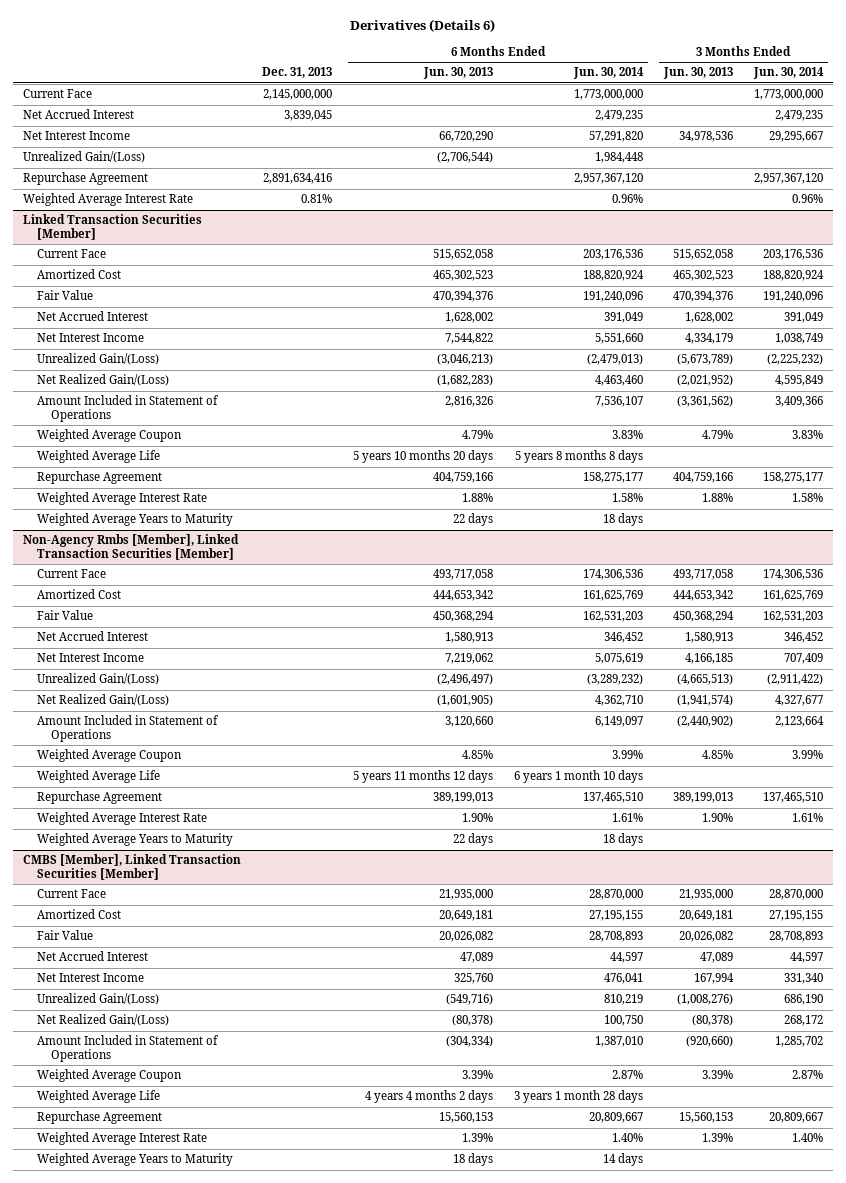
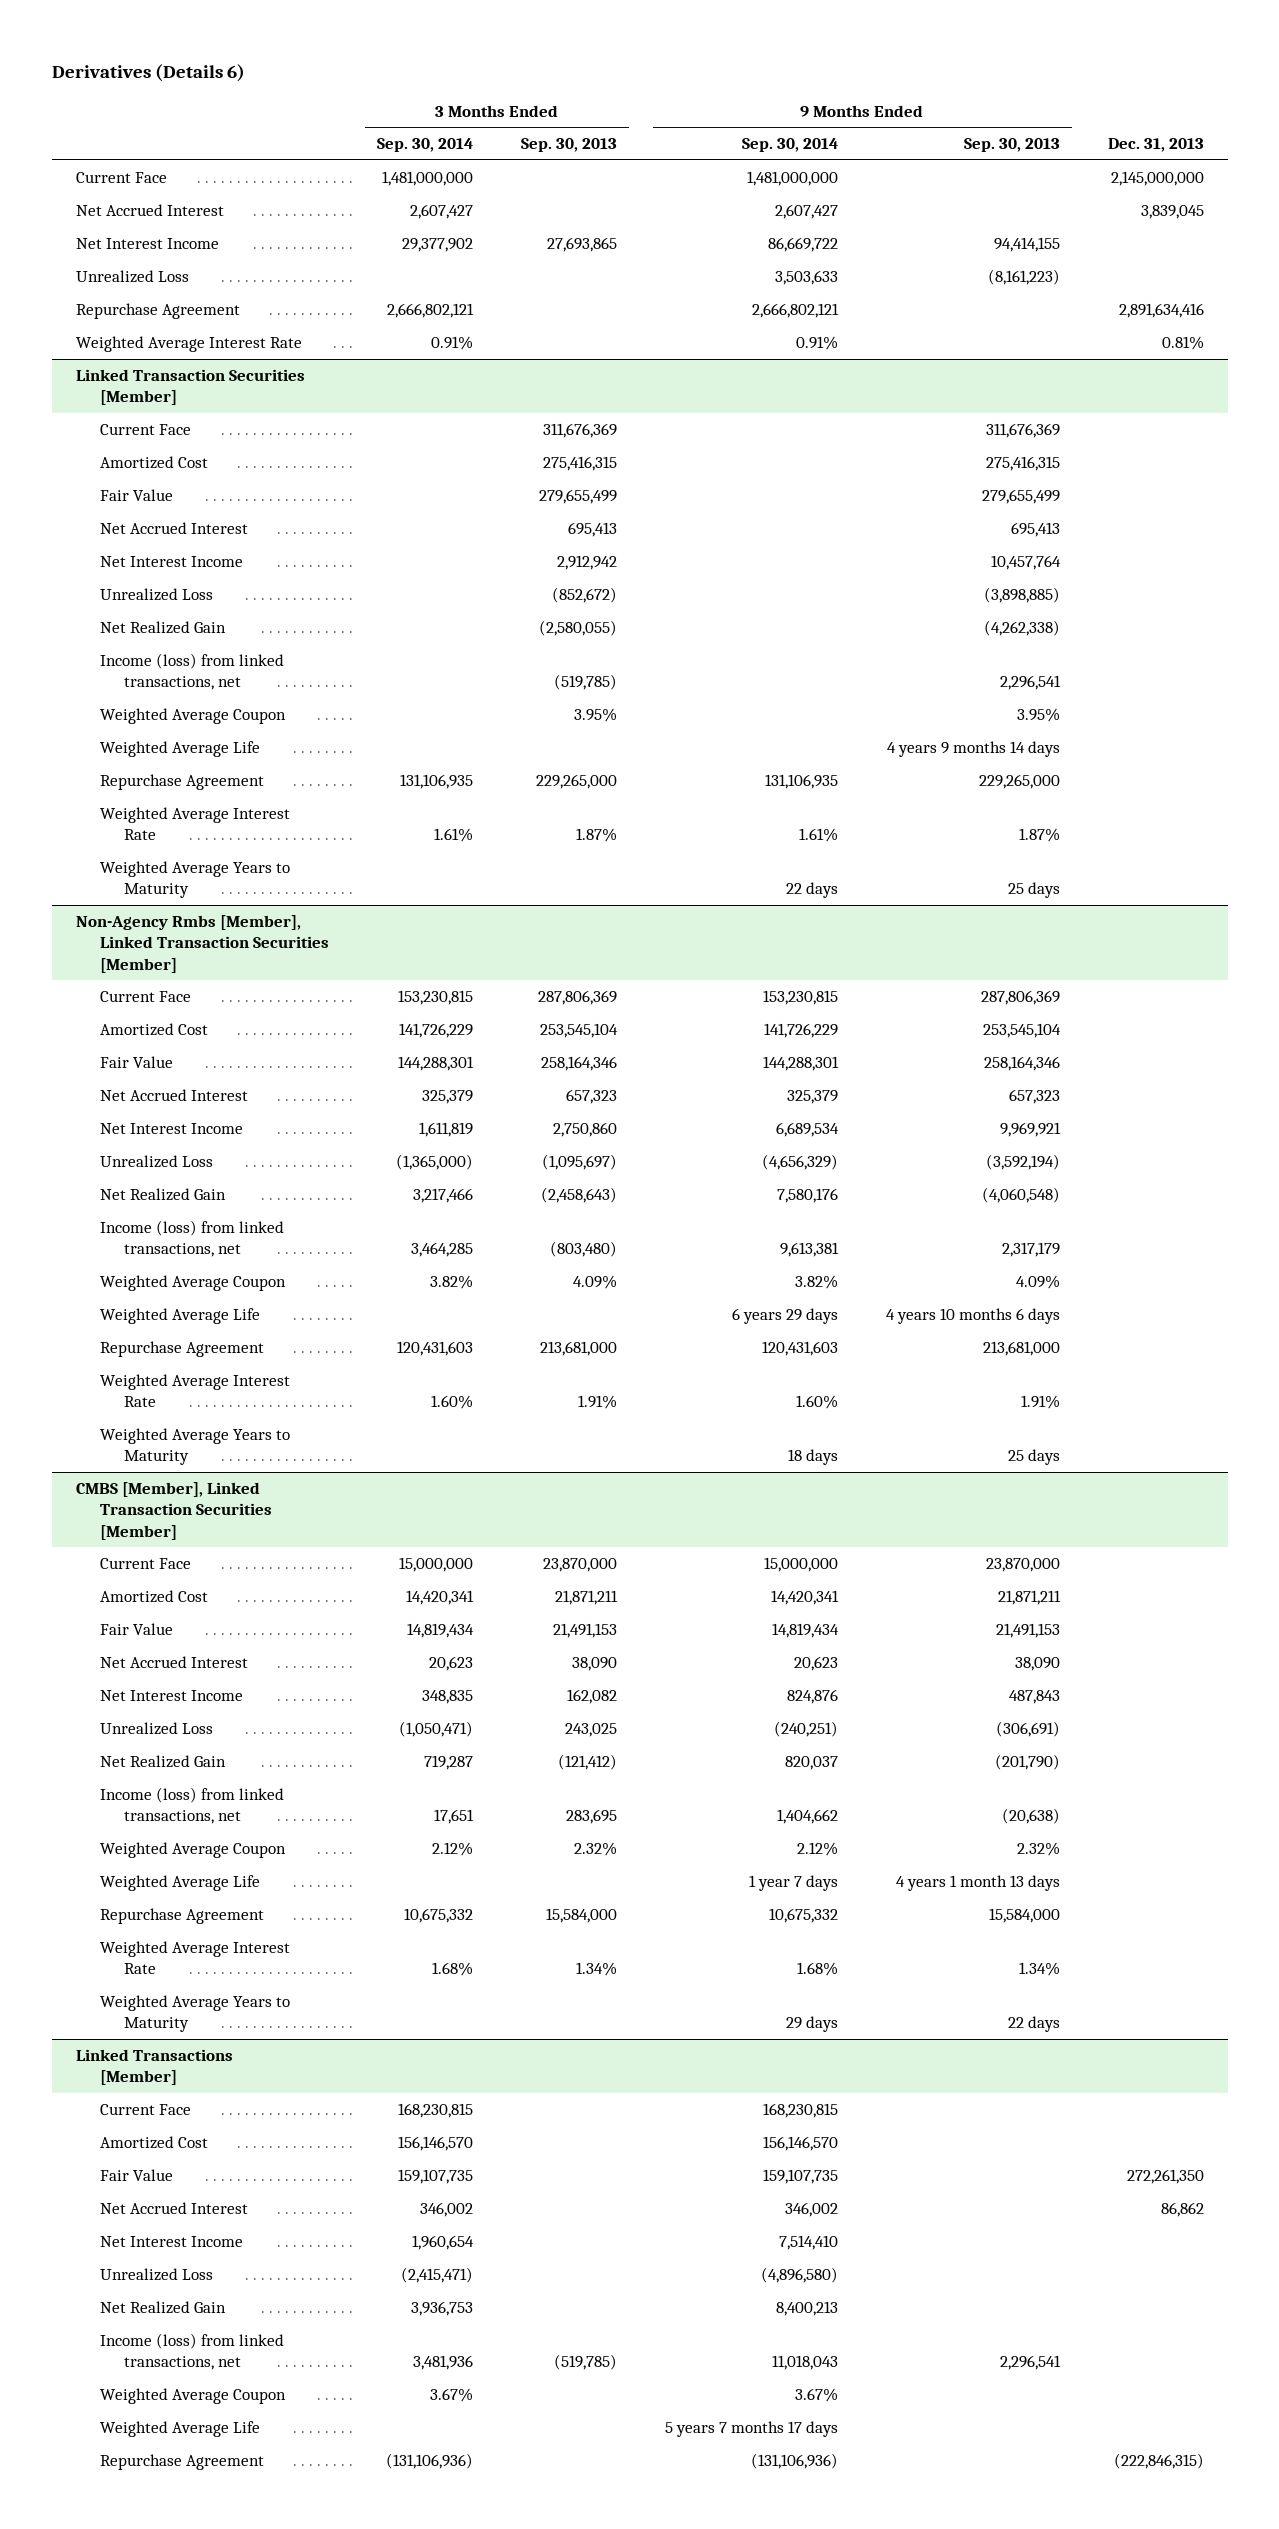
- | Dec. 31, 2013 | 6 Months Ended Jun. 30, 2013 | 6 Months Ended Jun. 30, 2014 | 3 Months Ended Jun. 30, 2013 | 3 Months Ended Jun. 30, 2014
+ | 3 Months Ended Sep. 30, 2014 | 3 Months Ended Sep. 30, 2013 | 9 Months Ended Sep. 30, 2014 | 9 Months Ended Sep. 30, 2013 | Dec. 31, 2013
- Unrealized Gain/(Loss) | | (2,706,544) | 1,984,448 | |
+ Unrealized Loss | | | 3,503,633 | (8,161,223) |
@ Linked Transaction Securities [Member]
- Unrealized Gain/(Loss) | | (3,046,213) | (2,479,013) | (5,673,789) | (2,225,232)
- Net Realized Gain/(Loss) | | (1,682,283) | 4,463,460 | (2,021,952) | 4,595,849
- Amount Included in Statement of Operations | | 2,816,326 | 7,536,107 | (3,361,562) | 3,409,366
+ Unrealized Loss | | (852,672) | | (3,898,885) |
+ Net Realized Gain | | (2,580,055) | | (4,262,338) |
+ Income (loss) from linked transactions, net | | (519,785) | | 2,296,541 |
@ Non-Agency Rmbs [Member], Linked Transaction Securities [Member]
- Unrealized Gain/(Loss) | | (2,496,497) | (3,289,232) | (4,665,513) | (2,911,422)
- Net Realized Gain/(Loss) | | (1,601,905) | 4,362,710 | (1,941,574) | 4,327,677
- Amount Included in Statement of Operations | | 3,120,660 | 6,149,097 | (2,440,902) | 2,123,664
+ Unrealized Loss | (1,365,000) | (1,095,697) | (4,656,329) | (3,592,194) |
+ Net Realized Gain | 3,217,466 | (2,458,643) | 7,580,176 | (4,060,548) |
+ Income (loss) from linked transactions, net | 3,464,285 | (803,480) | 9,613,381 | 2,317,179 |
@ CMBS [Member], Linked Transaction Securities [Member]
- Unrealized Gain/(Loss) | | (549,716) | 810,219 | (1,008,276) | 686,190
- Net Realized Gain/(Loss) | | (80,378) | 100,750 | (80,378) | 268,172
- Amount Included in Statement of Operations | | (304,334) | 1,387,010 | (920,660) | 1,285,702
+ Unrealized Loss | (1,050,471) | 243,025 | (240,251) | (306,691) |
+ Net Realized Gain | 719,287 | (121,412) | 820,037 | (201,790) |
+ Income (loss) from linked transactions, net | 17,651 | 283,695 | 1,404,662 | (20,638) |
+ Linked Transactions [Member]
+ Current Face | 168,230,815 | | 168,230,815 | |
+ Amortized Cost | 156,146,570 | | 156,146,570 | |
+ Fair Value | 159,107,735 | | 159,107,735 | | 272,261,350
+ Net Accrued Interest | 346,002 | | 346,002 | | 86,862
+ Net Interest Income | 1,960,654 | | 7,514,410 | |
+ Unrealized Loss | (2,415,471) | | (4,896,580) | |
+ Net Realized Gain | 3,936,753 | | 8,400,213 | |
+ Income (loss) from linked transactions, net | 3,481,936 | (519,785) | 11,018,043 | 2,296,541 |
+ Weighted Average Coupon | 3.67% | | 3.67% | |
+ Weighted Average Life | | | 5 years 7 months 17 days | |
+ Repurchase Agreement | (131,106,936) | | (131,106,936) | | (222,846,315)

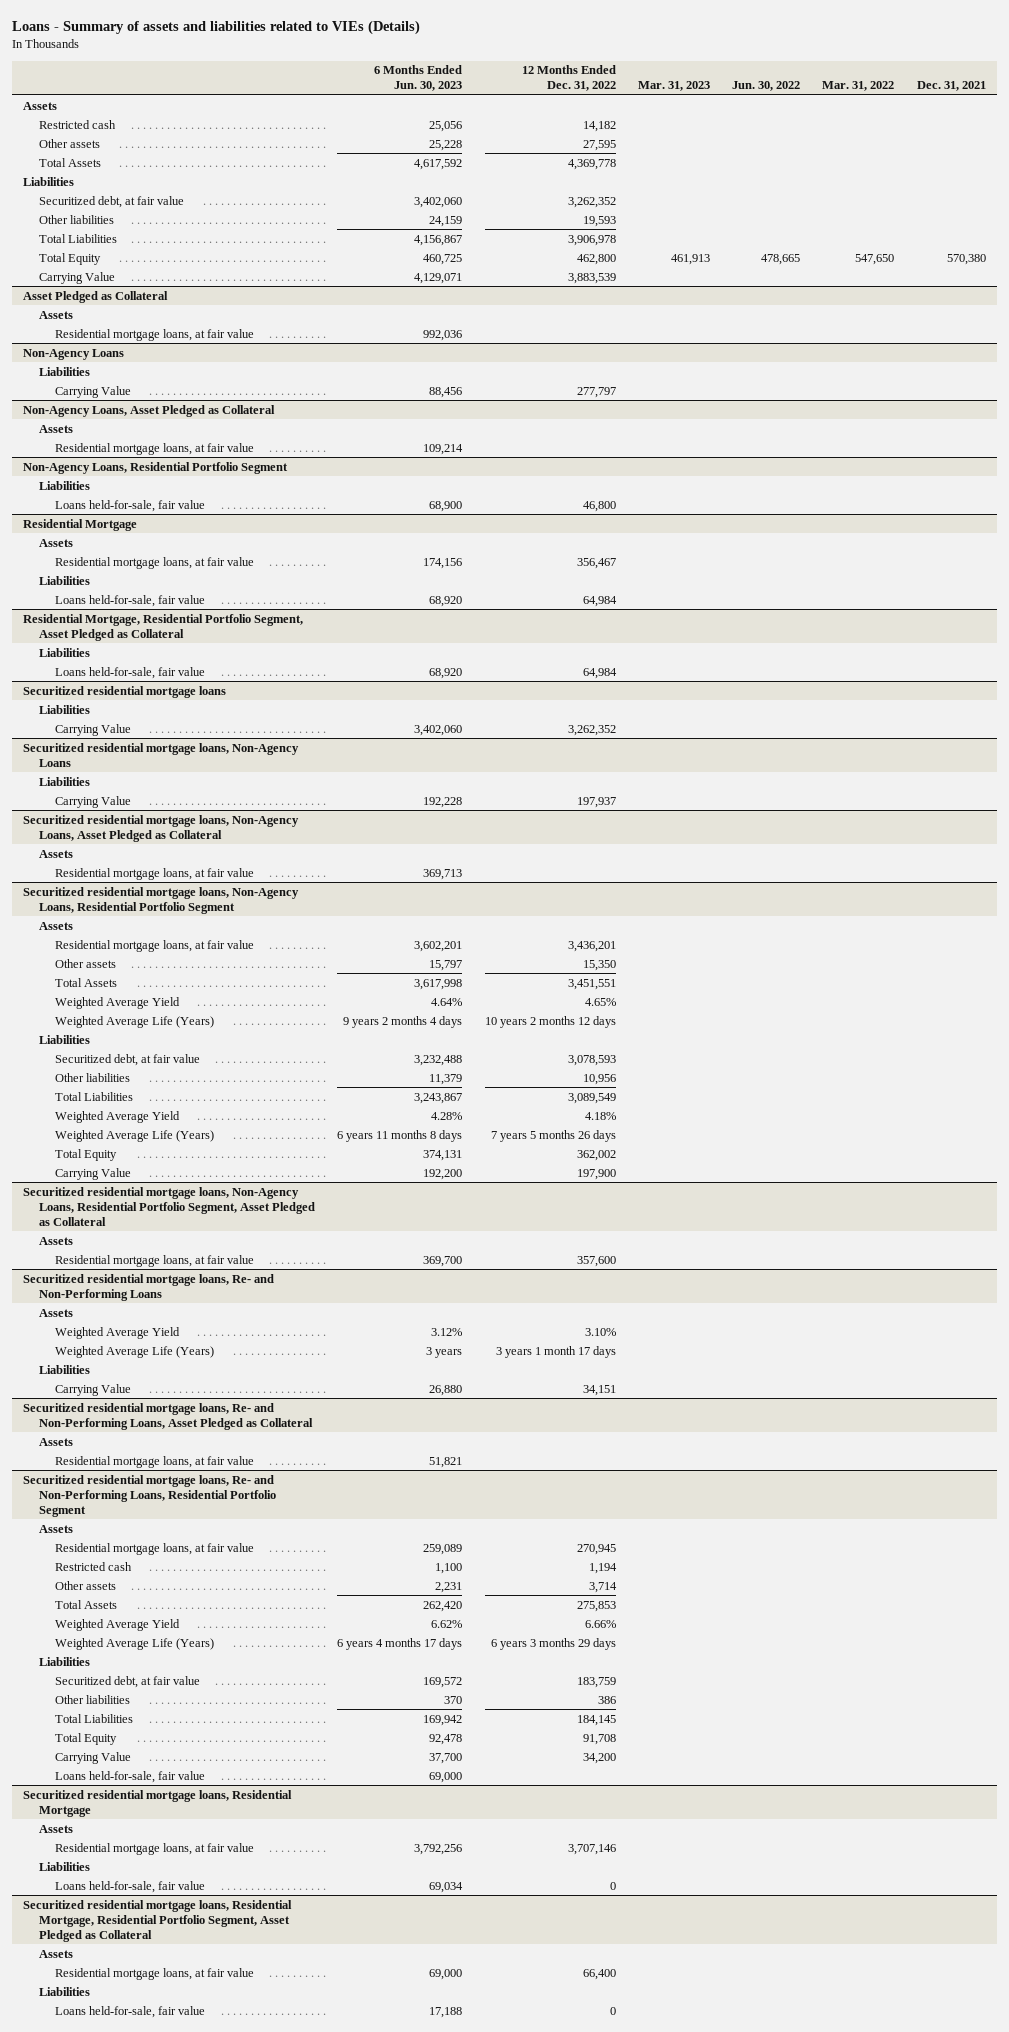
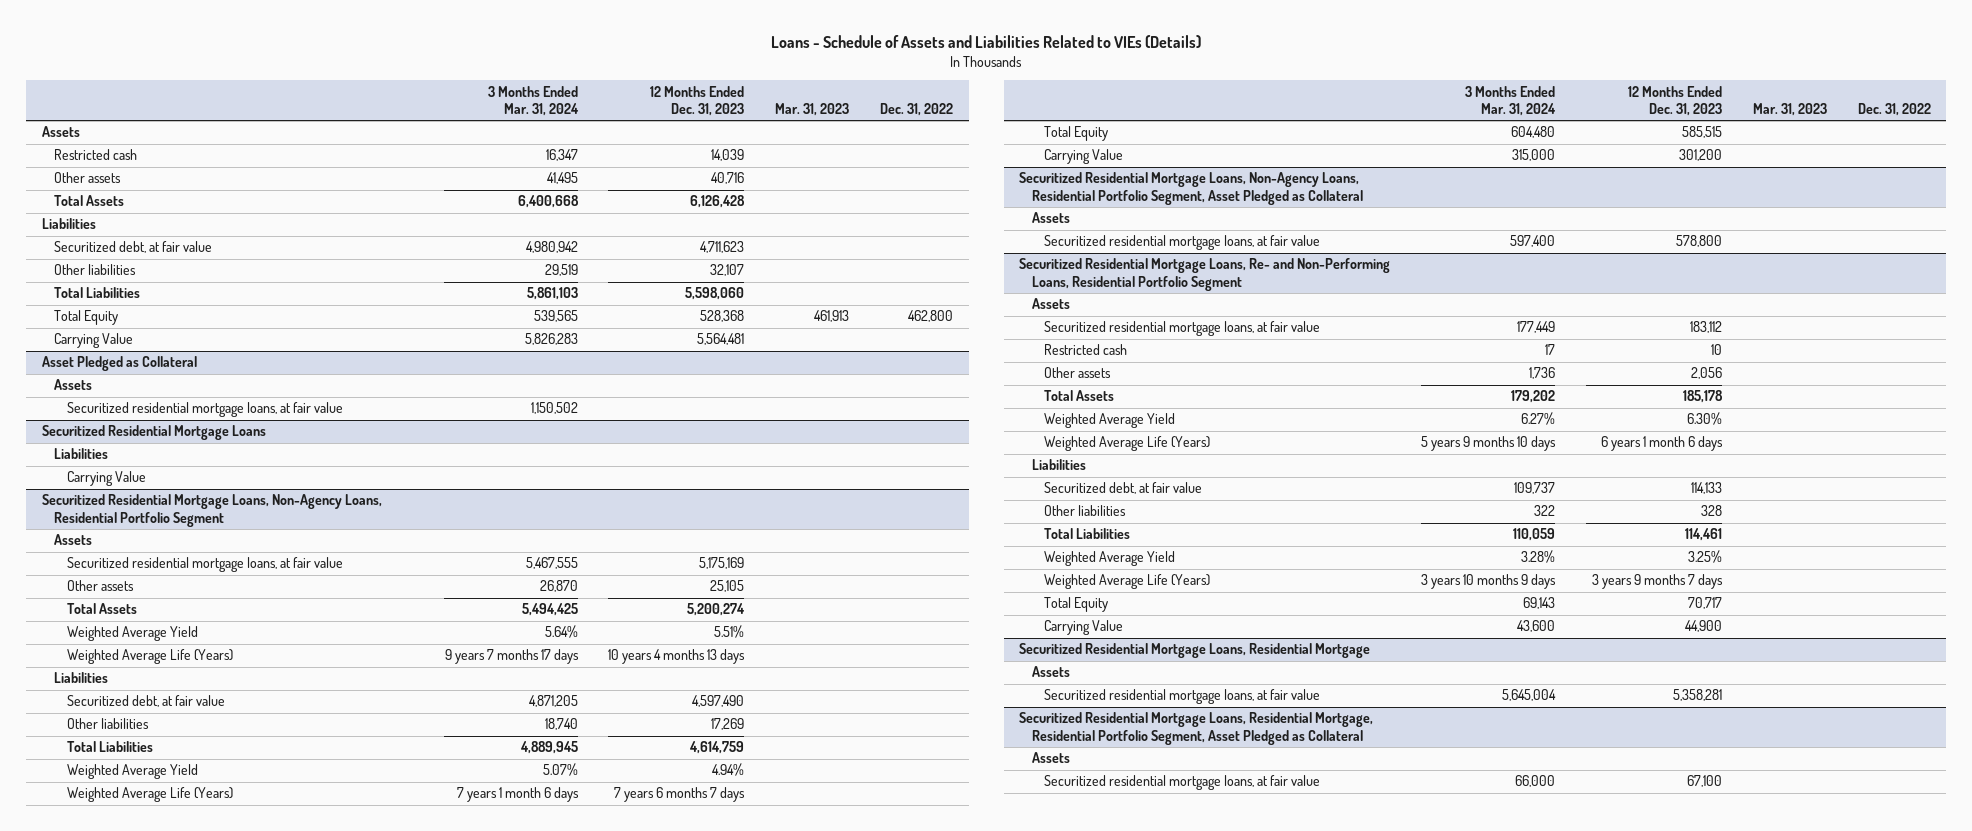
- Loans - Summary of assets and liabilities related to VIEs (Details)
+ Loans - Schedule of Assets and Liabilities Related to VIEs (Details)
- | 6 Months Ended Jun. 30, 2023 | 12 Months Ended Dec. 31, 2022 | Mar. 31, 2023 | Jun. 30, 2022 | Mar. 31, 2022 | Dec. 31, 2021
+ | 3 Months Ended Mar. 31, 2024 | 12 Months Ended Dec. 31, 2023 | Mar. 31, 2023 | Dec. 31, 2022
@ Asset Pledged as Collateral
- Residential mortgage loans, at fair value | 992,036 | | | | |
- Non-Agency Loans
- Liabilities
- Carrying Value | 88,456 | 277,797 | | | |
- Non-Agency Loans, Asset Pledged as Collateral
- Assets
- Residential mortgage loans, at fair value | 109,214 | | | | |
- Non-Agency Loans, Residential Portfolio Segment
- Liabilities
- Loans held-for-sale, fair value | 68,900 | 46,800 | | | |
- Residential Mortgage
- Assets
- Residential mortgage loans, at fair value | 174,156 | 356,467 | | | |
- Liabilities
- Loans held-for-sale, fair value | 68,920 | 64,984 | | | |
- Residential Mortgage, Residential Portfolio Segment, Asset Pledged as Collateral
- Liabilities
- Loans held-for-sale, fair value | 68,920 | 64,984 | | | |
- Securitized residential mortgage loans
@ Asset Pledged as Collateral
+ Securitized residential mortgage loans, at fair value | 1,150,502 | | |
+ Securitized Residential Mortgage Loans
- Securitized residential mortgage loans, Non-Agency Loans
- Liabilities
- Carrying Value | 192,228 | 197,937 | | | |
- Securitized residential mortgage loans, Non-Agency Loans, Asset Pledged as Collateral
- Assets
- Residential mortgage loans, at fair value | 369,713 | | | | |
- Securitized residential mortgage loans, Non-Agency Loans, Residential Portfolio Segment
+ Securitized Residential Mortgage Loans, Non-Agency Loans, Residential Portfolio Segment
- Residential mortgage loans, at fair value | 3,602,201 | 3,436,201 | | | |
+ Securitized residential mortgage loans, at fair value | 5,467,555 | 5,175,169 | |
- Securitized residential mortgage loans, Non-Agency Loans, Residential Portfolio Segment, Asset Pledged as Collateral
+ Securitized Residential Mortgage Loans, Non-Agency Loans, Residential Portfolio Segment, Asset Pledged as Collateral
- Residential mortgage loans, at fair value | 369,700 | 357,600 | | | |
- Securitized residential mortgage loans, Re- and Non-Performing Loans
- Assets
- Weighted Average Yield | 3.12% | 3.10% | | | |
- Weighted Average Life (Years) | 3 years | 3 years 1 month 17 days | | | |
- Liabilities
- Carrying Value | 26,880 | 34,151 | | | |
- Securitized residential mortgage loans, Re- and Non-Performing Loans, Asset Pledged as Collateral
- Assets
- Residential mortgage loans, at fair value | 51,821 | | | | |
- Securitized residential mortgage loans, Re- and Non-Performing Loans, Residential Portfolio Segment
+ Securitized residential mortgage loans, at fair value | 597,400 | 578,800 | |
+ Securitized Residential Mortgage Loans, Re- and Non-Performing Loans, Residential Portfolio Segment
- Residential mortgage loans, at fair value | 259,089 | 270,945 | | | |
+ Securitized residential mortgage loans, at fair value | 177,449 | 183,112 | |
+ Weighted Average Yield | 3.28% | 3.25% | |
+ Weighted Average Life (Years) | 3 years 10 months 9 days | 3 years 9 months 7 days | |
- Loans held-for-sale, fair value | 69,000 | | | | |
- Securitized residential mortgage loans, Residential Mortgage
+ Securitized Residential Mortgage Loans, Residential Mortgage
- Residential mortgage loans, at fair value | 3,792,256 | 3,707,146 | | | |
- Liabilities
- Loans held-for-sale, fair value | 69,034 | 0 | | | |
- Securitized residential mortgage loans, Residential Mortgage, Residential Portfolio Segment, Asset Pledged as Collateral
+ Securitized residential mortgage loans, at fair value | 5,645,004 | 5,358,281 | |
+ Securitized Residential Mortgage Loans, Residential Mortgage, Residential Portfolio Segment, Asset Pledged as Collateral
- Residential mortgage loans, at fair value | 69,000 | 66,400 | | | |
- Liabilities
- Loans held-for-sale, fair value | 17,188 | 0 | | | |
+ Securitized residential mortgage loans, at fair value | 66,000 | 67,100 | |

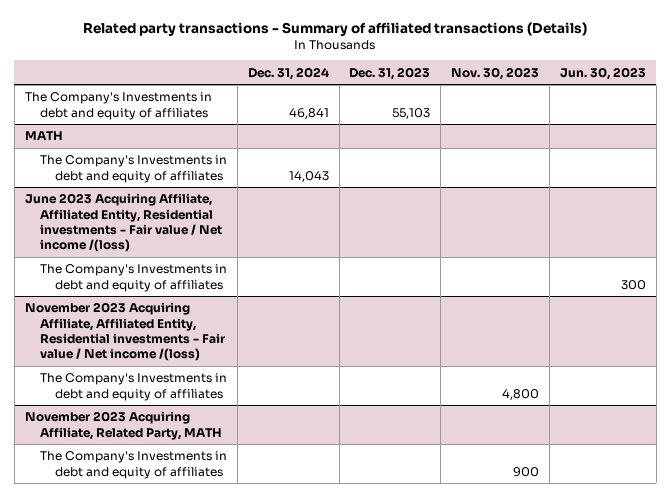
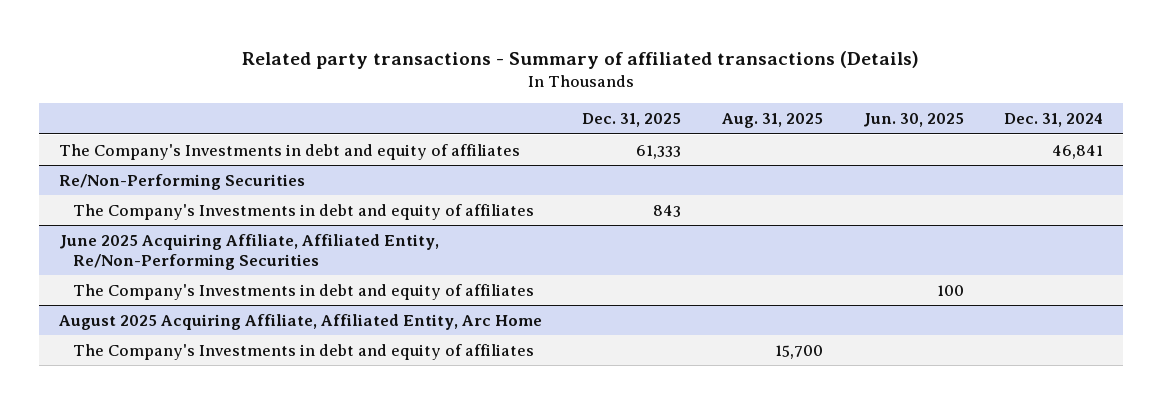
- | Dec. 31, 2024 | Dec. 31, 2023 | Nov. 30, 2023 | Jun. 30, 2023
+ | Dec. 31, 2025 | Aug. 31, 2025 | Jun. 30, 2025 | Dec. 31, 2024
- MATH
- The Company's Investments in debt and equity of affiliates | 14,043 | | |
- June 2023 Acquiring Affiliate, Affiliated Entity, Residential investments - Fair value / Net income /(loss)
- The Company's Investments in debt and equity of affiliates | | | | 300
- November 2023 Acquiring Affiliate, Affiliated Entity, Residential investments - Fair value / Net income /(loss)
- The Company's Investments in debt and equity of affiliates | | | 4,800 |
- November 2023 Acquiring Affiliate, Related Party, MATH
- The Company's Investments in debt and equity of affiliates | | | 900 |
+ Re/Non-Performing Securities
+ The Company's Investments in debt and equity of affiliates | 843 | | |
+ June 2025 Acquiring Affiliate, Affiliated Entity, Re/Non-Performing Securities
+ The Company's Investments in debt and equity of affiliates | | | 100 |
+ August 2025 Acquiring Affiliate, Affiliated Entity, Arc Home
+ The Company's Investments in debt and equity of affiliates | | 15,700 | |

